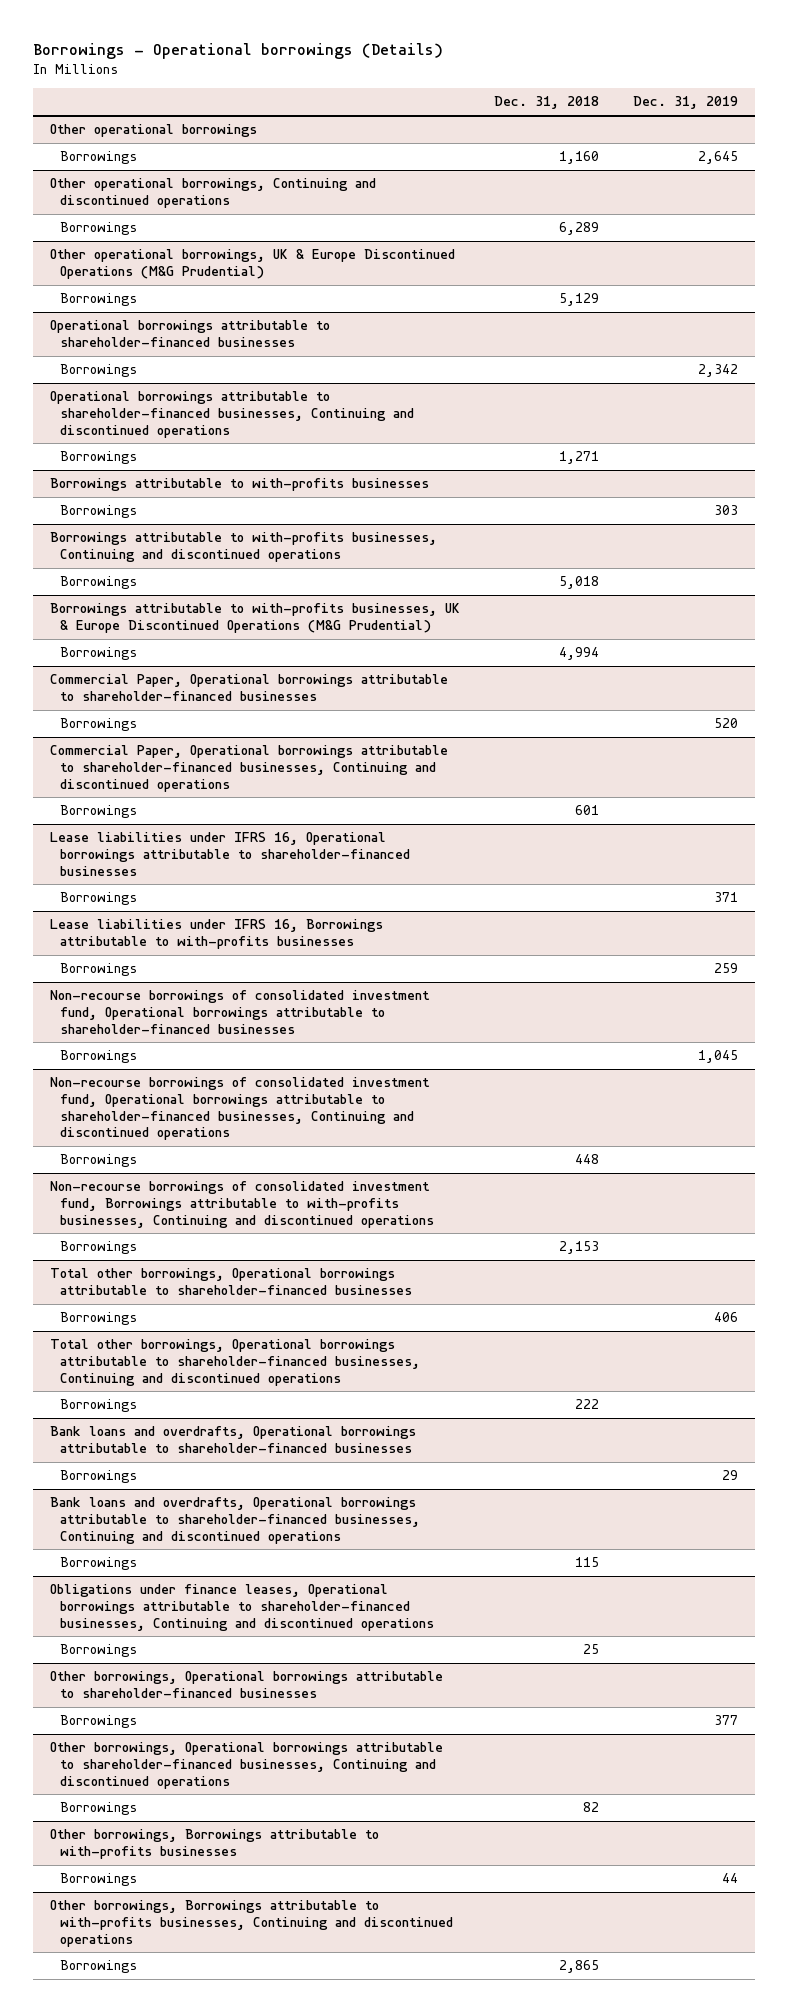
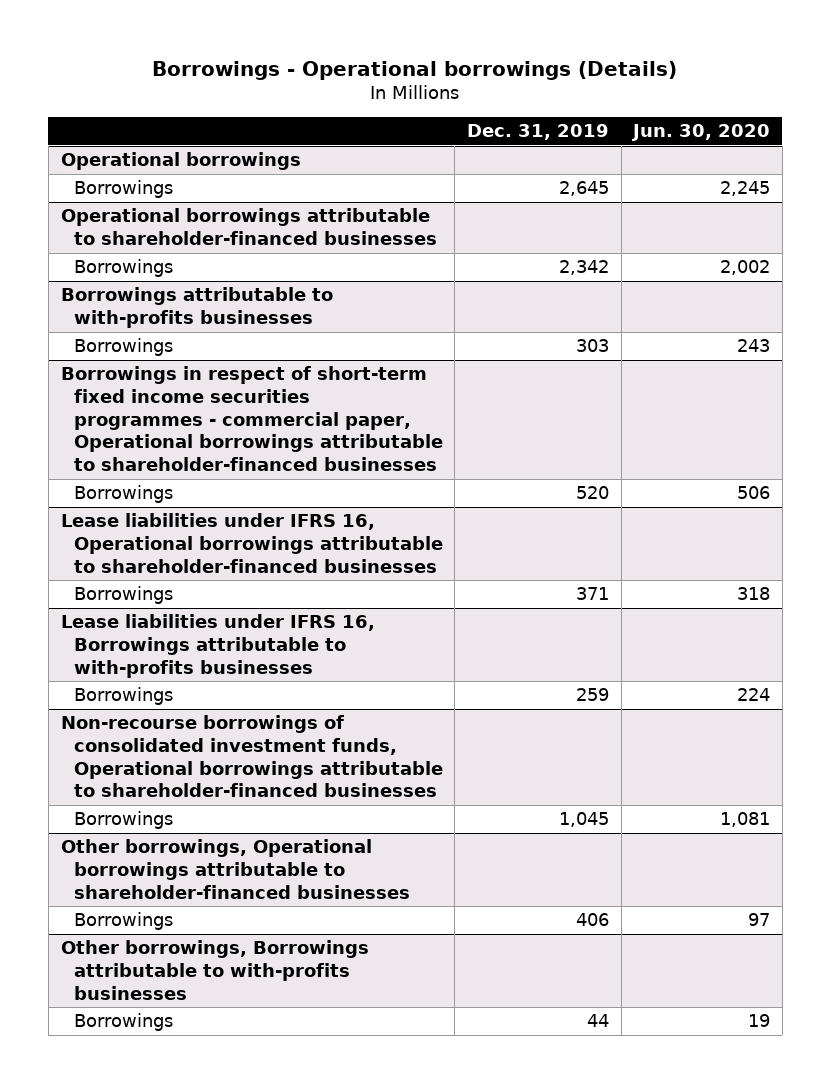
- | Dec. 31, 2018 | Dec. 31, 2019
+ | Dec. 31, 2019 | Jun. 30, 2020
- Other operational borrowings
+ Operational borrowings
- Other operational borrowings, Continuing and discontinued operations
- Borrowings | 6,289 |
- Other operational borrowings, UK & Europe Discontinued Operations (M&G Prudential)
- Borrowings | 5,129 |
- Operational borrowings attributable to shareholder-financed businesses, Continuing and discontinued operations
- Borrowings | 1,271 |
- Borrowings attributable to with-profits businesses, Continuing and discontinued operations
- Borrowings | 5,018 |
- Borrowings attributable to with-profits businesses, UK & Europe Discontinued Operations (M&G Prudential)
- Borrowings | 4,994 |
- Commercial Paper, Operational borrowings attributable to shareholder-financed businesses
+ Borrowings in respect of short-term fixed income securities programmes - commercial paper, Operational borrowings attributable to shareholder-financed businesses
- Commercial Paper, Operational borrowings attributable to shareholder-financed businesses, Continuing and discontinued operations
- Borrowings | 601 |
- Non-recourse borrowings of consolidated investment fund, Operational borrowings attributable to shareholder-financed businesses
+ Non-recourse borrowings of consolidated investment funds, Operational borrowings attributable to shareholder-financed businesses
- Non-recourse borrowings of consolidated investment fund, Operational borrowings attributable to shareholder-financed businesses, Continuing and discontinued operations
- Borrowings | 448 |
- Non-recourse borrowings of consolidated investment fund, Borrowings attributable to with-profits businesses, Continuing and discontinued operations
- Borrowings | 2,153 |
- Total other borrowings, Operational borrowings attributable to shareholder-financed businesses
- Borrowings | | 406
- Total other borrowings, Operational borrowings attributable to shareholder-financed businesses, Continuing and discontinued operations
- Borrowings | 222 |
- Bank loans and overdrafts, Operational borrowings attributable to shareholder-financed businesses
- Borrowings | | 29
- Bank loans and overdrafts, Operational borrowings attributable to shareholder-financed businesses, Continuing and discontinued operations
- Borrowings | 115 |
- Obligations under finance leases, Operational borrowings attributable to shareholder-financed businesses, Continuing and discontinued operations
- Borrowings | 25 |
@ Other borrowings, Operational borrowings attributable to shareholder-financed businesses
- Borrowings | | 377
- Other borrowings, Operational borrowings attributable to shareholder-financed businesses, Continuing and discontinued operations
- Borrowings | 82 |
@ Other borrowings, Operational borrowings attributable to shareholder-financed businesses
+ Borrowings | 406 | 97
- Other borrowings, Borrowings attributable to with-profits businesses, Continuing and discontinued operations
- Borrowings | 2,865 |

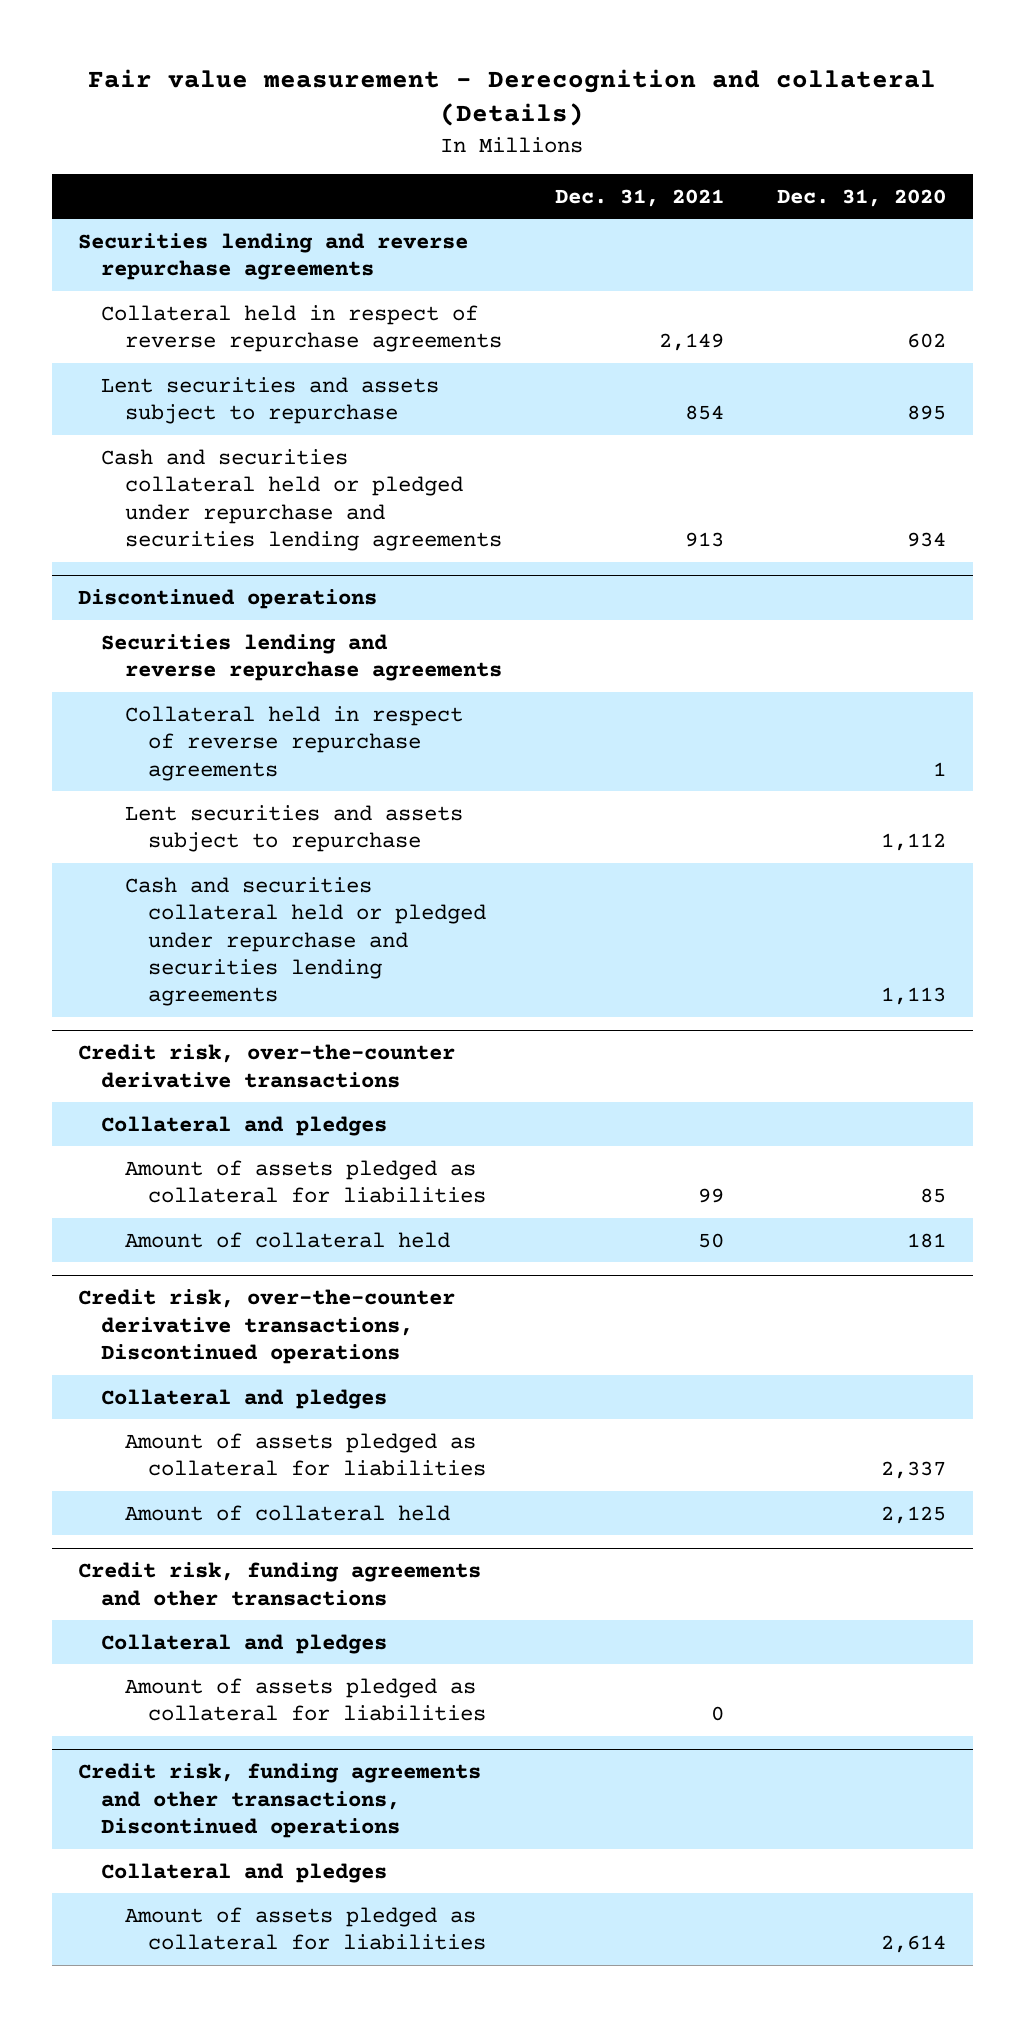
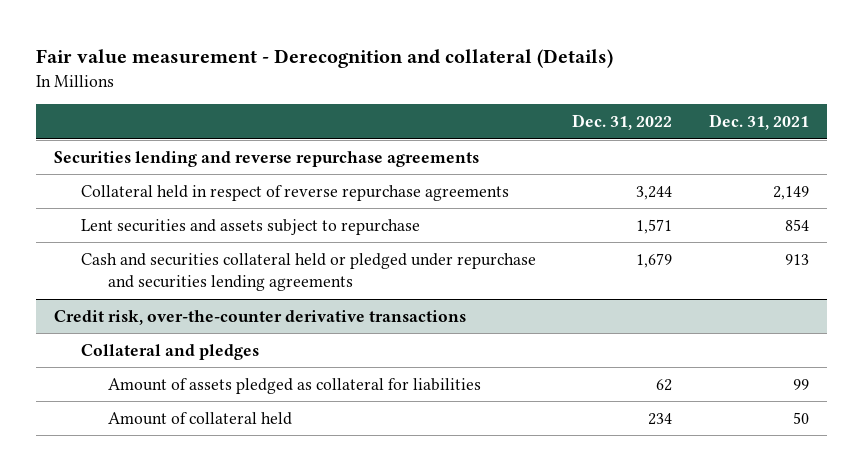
- | Dec. 31, 2021 | Dec. 31, 2020
+ | Dec. 31, 2022 | Dec. 31, 2021
- Discontinued operations
- Securities lending and reverse repurchase agreements
- Collateral held in respect of reverse repurchase agreements | | 1
- Lent securities and assets subject to repurchase | | 1,112
- Cash and securities collateral held or pledged under repurchase and securities lending agreements | | 1,113
- Credit risk, over-the-counter derivative transactions, Discontinued operations
- Collateral and pledges
- Amount of assets pledged as collateral for liabilities | | 2,337
- Amount of collateral held | | 2,125
- Credit risk, funding agreements and other transactions
- Collateral and pledges
- Amount of assets pledged as collateral for liabilities | 0 |
- Credit risk, funding agreements and other transactions, Discontinued operations
- Collateral and pledges
- Amount of assets pledged as collateral for liabilities | | 2,614

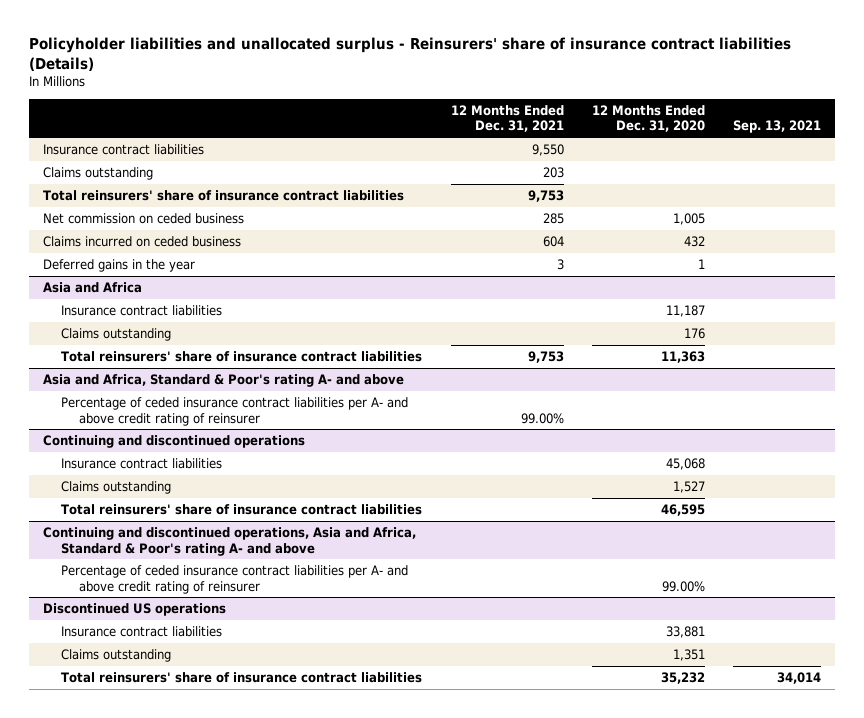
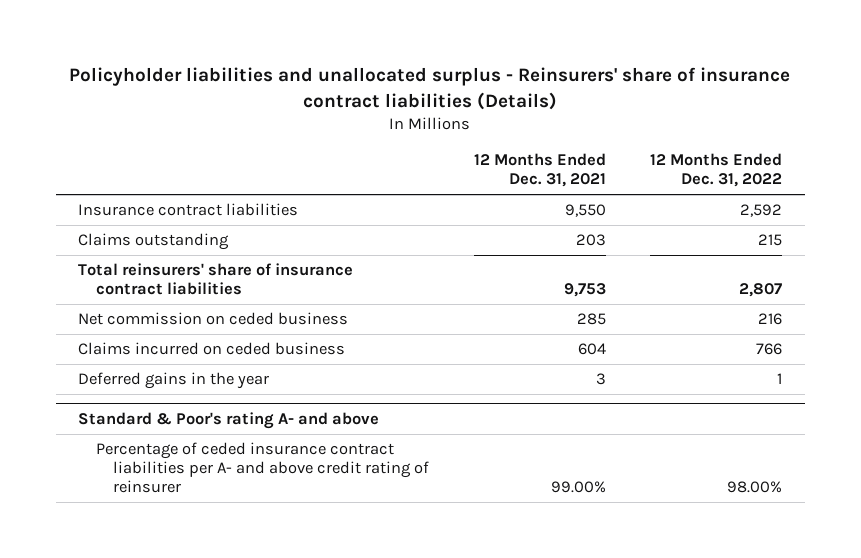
- | 12 Months Ended Dec. 31, 2021 | 12 Months Ended Dec. 31, 2020 | Sep. 13, 2021
+ | 12 Months Ended Dec. 31, 2021 | 12 Months Ended Dec. 31, 2022
- Asia and Africa
- Insurance contract liabilities | | 11,187 |
- Claims outstanding | | 176 |
- Total reinsurers' share of insurance contract liabilities | 9,753 | 11,363 |
- Asia and Africa, Standard & Poor's rating A- and above
+ Standard & Poor's rating A- and above
- Continuing and discontinued operations
- Insurance contract liabilities | | 45,068 |
- Claims outstanding | | 1,527 |
- Total reinsurers' share of insurance contract liabilities | | 46,595 |
- Continuing and discontinued operations, Asia and Africa, Standard & Poor's rating A- and above
- Percentage of ceded insurance contract liabilities per A- and above credit rating of reinsurer | | 99.00% |
- Discontinued US operations
- Insurance contract liabilities | | 33,881 |
- Claims outstanding | | 1,351 |
- Total reinsurers' share of insurance contract liabilities | | 35,232 | 34,014

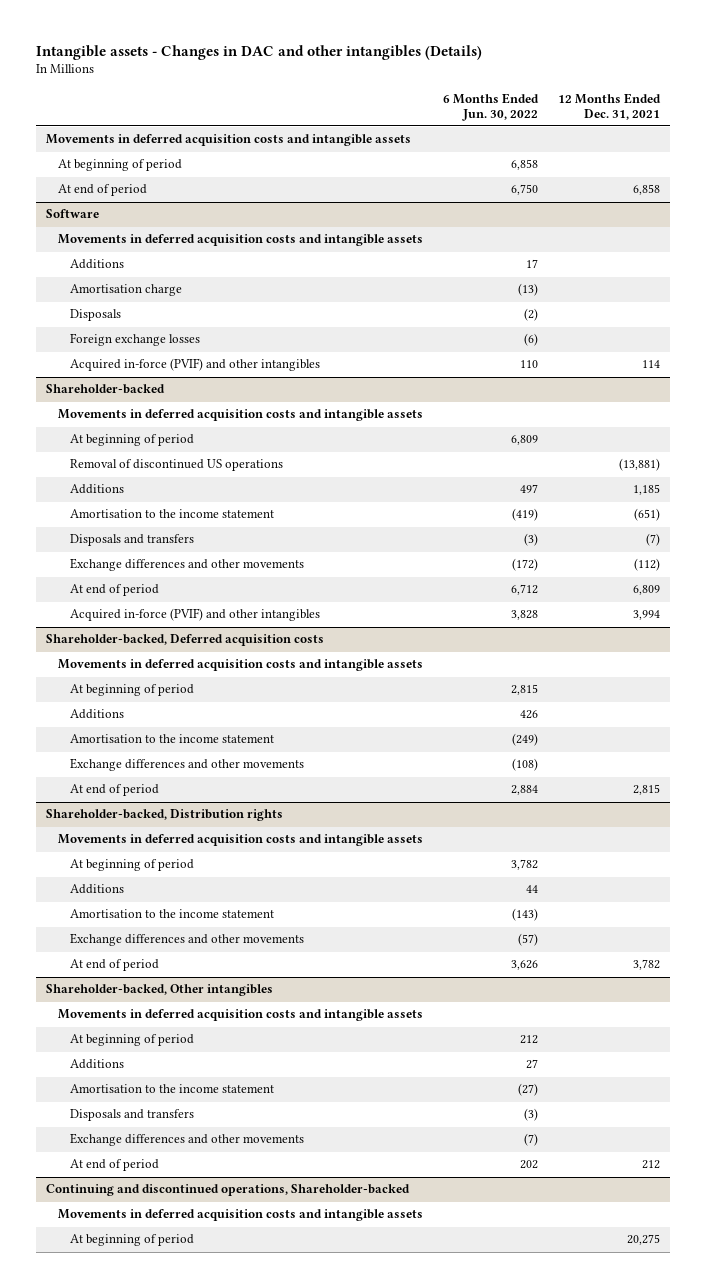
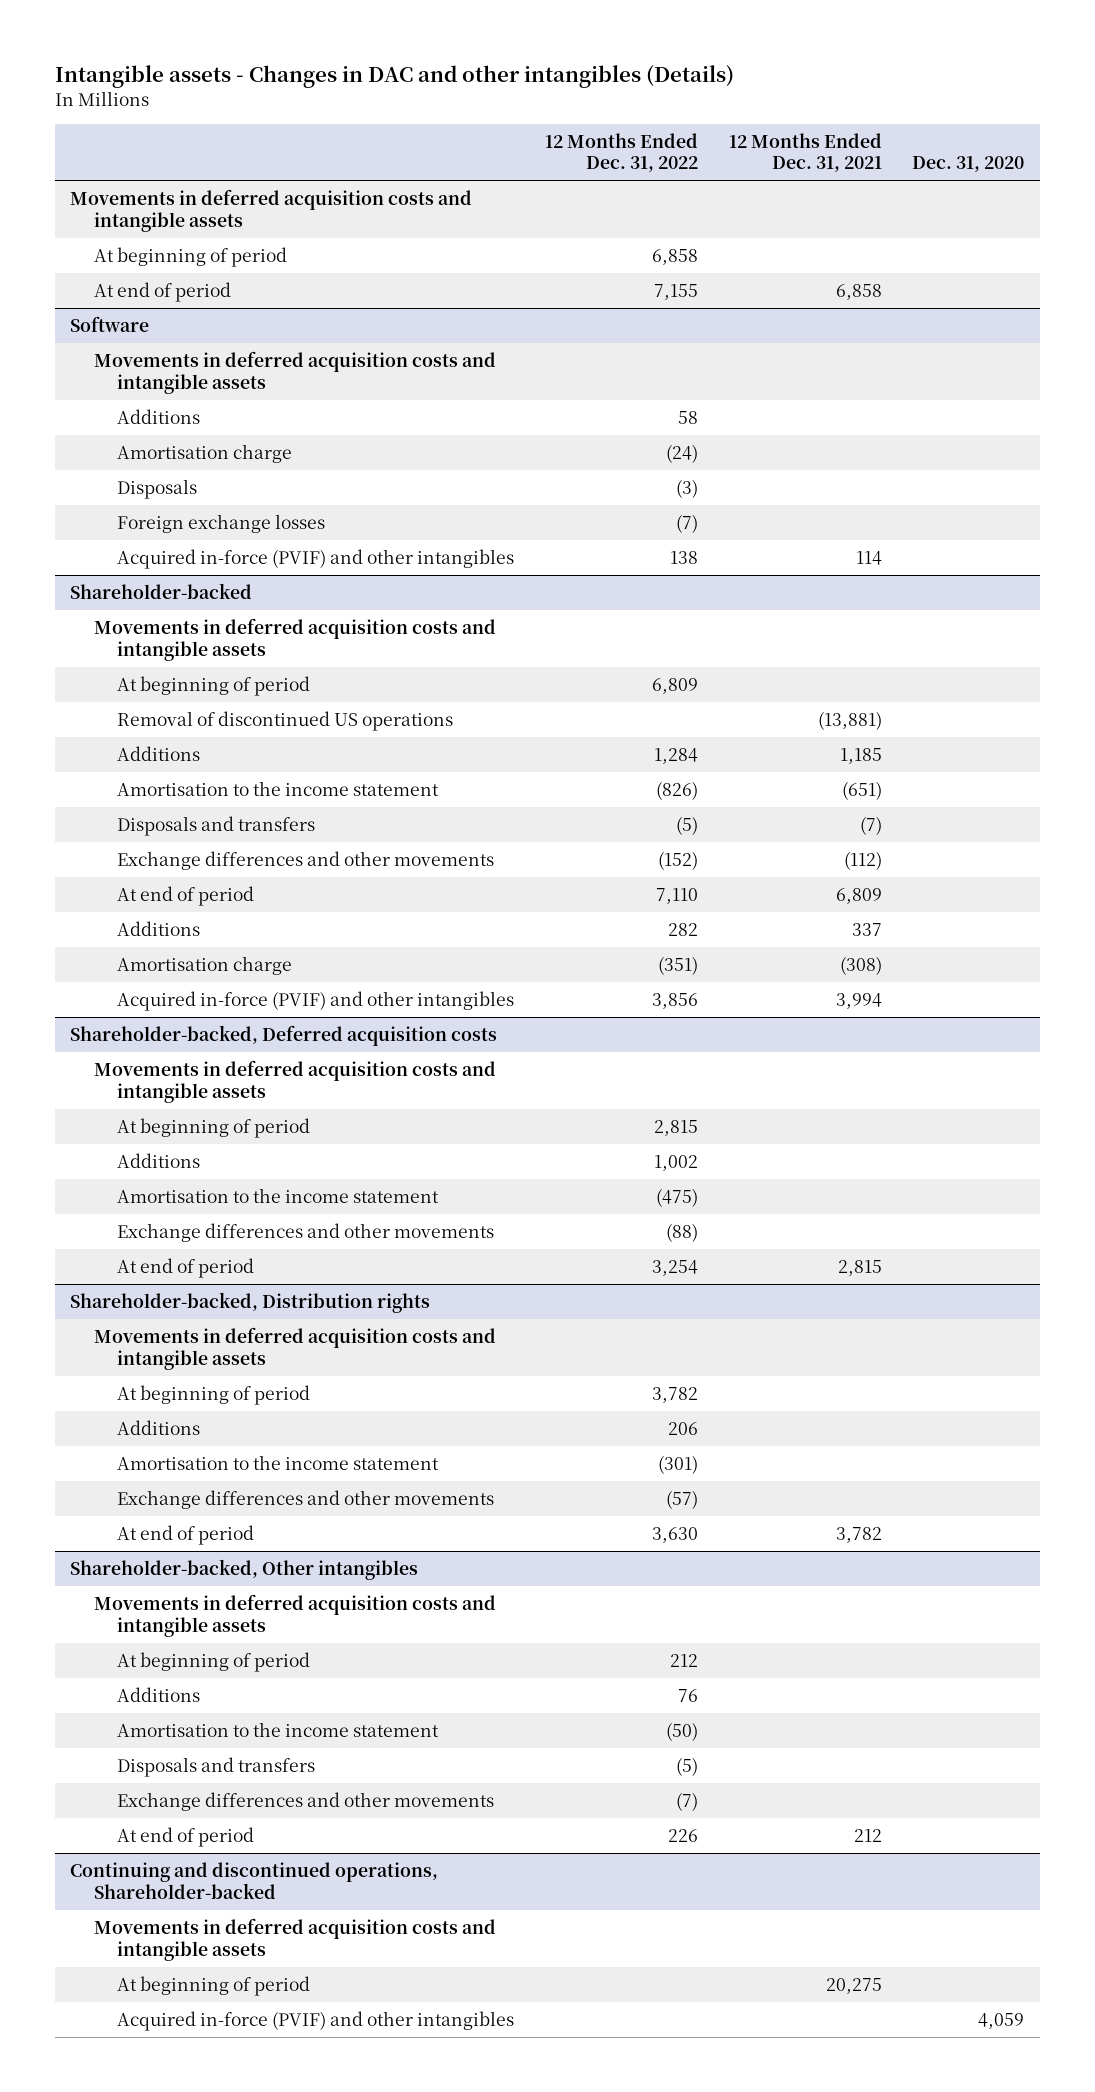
- | 6 Months Ended Jun. 30, 2022 | 12 Months Ended Dec. 31, 2021
+ | 12 Months Ended Dec. 31, 2022 | 12 Months Ended Dec. 31, 2021 | Dec. 31, 2020
@ Shareholder-backed
+ Additions | 282 | 337 |
+ Amortisation charge | (351) | (308) |
@ Continuing and discontinued operations, Shareholder-backed
+ Acquired in-force (PVIF) and other intangibles | | | 4,059

